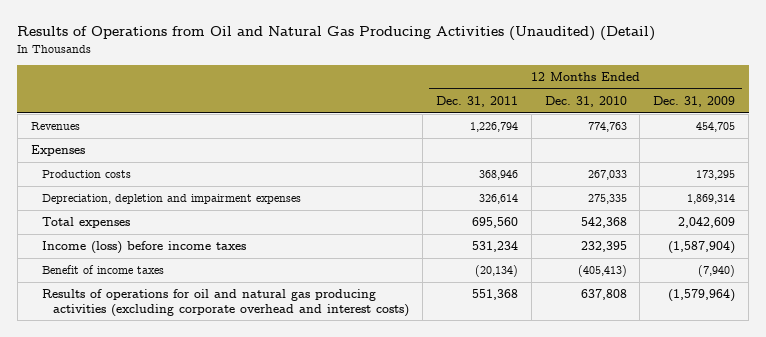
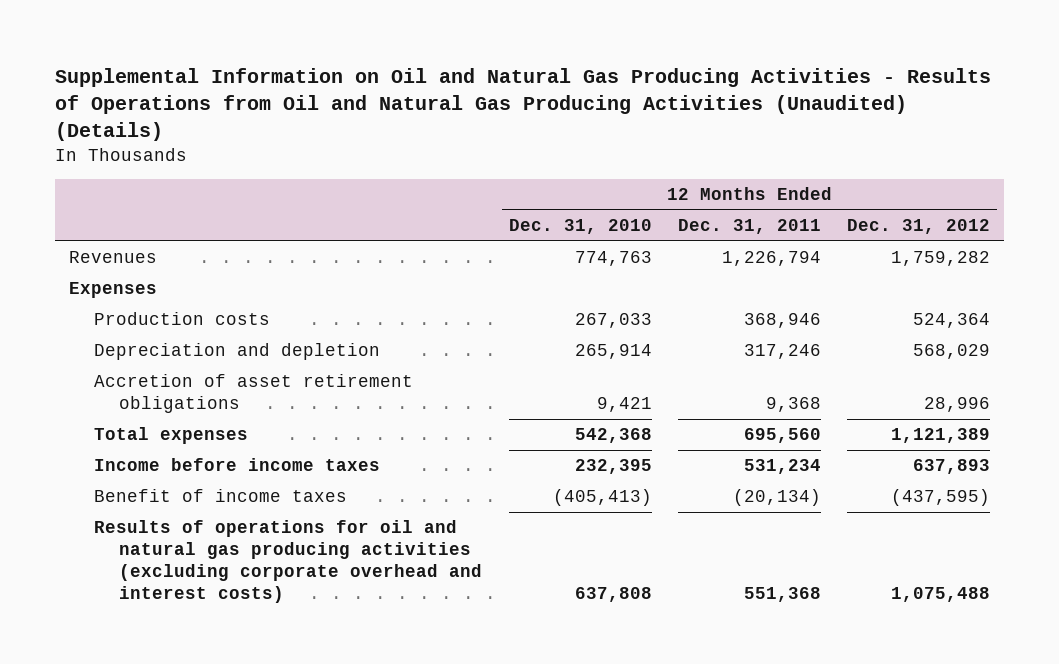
- Results of Operations from Oil and Natural Gas Producing Activities (Unaudited) (Detail)
+ Supplemental Information on Oil and Natural Gas Producing Activities - Results of Operations from Oil and Natural Gas Producing Activities (Unaudited) (Details)
- | 12 Months Ended Dec. 31, 2011 | 12 Months Ended Dec. 31, 2010 | 12 Months Ended Dec. 31, 2009
+ | 12 Months Ended Dec. 31, 2010 | 12 Months Ended Dec. 31, 2011 | 12 Months Ended Dec. 31, 2012
- Depreciation, depletion and impairment expenses | 326,614 | 275,335 | 1,869,314
+ Depreciation and depletion | 265,914 | 317,246 | 568,029
+ Accretion of asset retirement obligations | 9,421 | 9,368 | 28,996
- Income (loss) before income taxes | 531,234 | 232,395 | (1,587,904)
+ Income before income taxes | 232,395 | 531,234 | 637,893

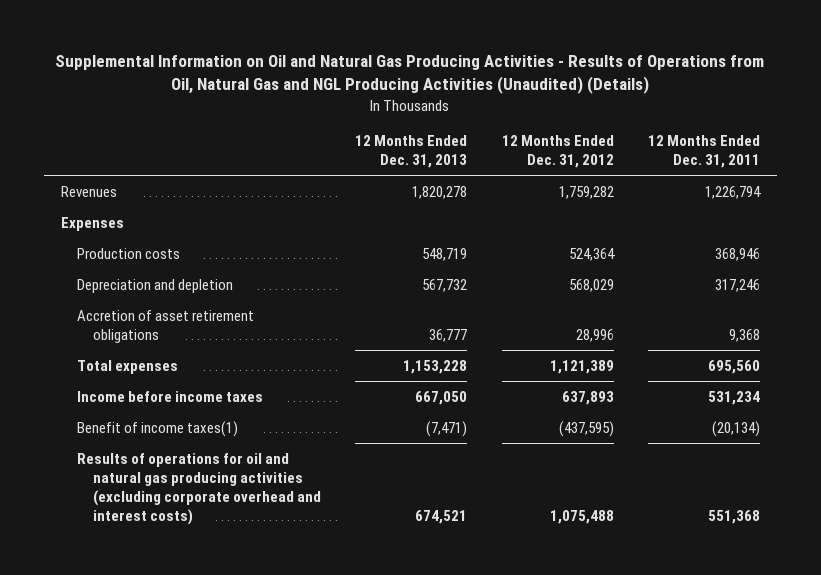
- Supplemental Information on Oil and Natural Gas Producing Activities - Results of Operations from Oil and Natural Gas Producing Activities (Unaudited) (Details)
+ Supplemental Information on Oil and Natural Gas Producing Activities - Results of Operations from Oil, Natural Gas and NGL Producing Activities (Unaudited) (Details)
- | 12 Months Ended Dec. 31, 2010 | 12 Months Ended Dec. 31, 2011 | 12 Months Ended Dec. 31, 2012
+ | 12 Months Ended Dec. 31, 2013 | 12 Months Ended Dec. 31, 2012 | 12 Months Ended Dec. 31, 2011
- Benefit of income taxes | (405,413) | (20,134) | (437,595)
+ Benefit of income taxes(1) | (7,471) | (437,595) | (20,134)

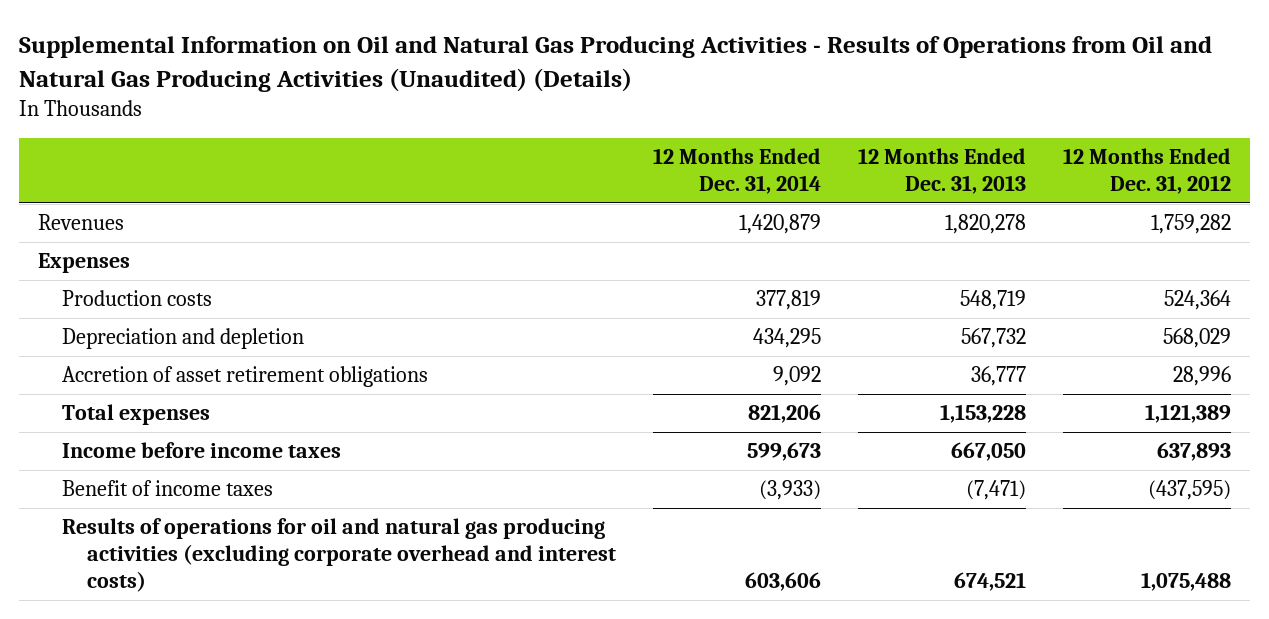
- Supplemental Information on Oil and Natural Gas Producing Activities - Results of Operations from Oil, Natural Gas and NGL Producing Activities (Unaudited) (Details)
+ Supplemental Information on Oil and Natural Gas Producing Activities - Results of Operations from Oil and Natural Gas Producing Activities (Unaudited) (Details)
- | 12 Months Ended Dec. 31, 2013 | 12 Months Ended Dec. 31, 2012 | 12 Months Ended Dec. 31, 2011
+ | 12 Months Ended Dec. 31, 2014 | 12 Months Ended Dec. 31, 2013 | 12 Months Ended Dec. 31, 2012
- Benefit of income taxes(1) | (7,471) | (437,595) | (20,134)
+ Benefit of income taxes | (3,933) | (7,471) | (437,595)

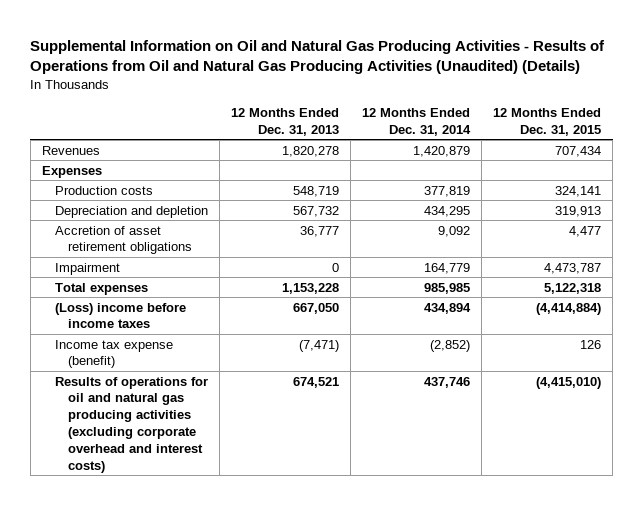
- | 12 Months Ended Dec. 31, 2014 | 12 Months Ended Dec. 31, 2013 | 12 Months Ended Dec. 31, 2012
+ | 12 Months Ended Dec. 31, 2013 | 12 Months Ended Dec. 31, 2014 | 12 Months Ended Dec. 31, 2015
- Total expenses | 821,206 | 1,153,228 | 1,121,389
- Income before income taxes | 599,673 | 667,050 | 637,893
- Benefit of income taxes | (3,933) | (7,471) | (437,595)
- Results of operations for oil and natural gas producing activities (excluding corporate overhead and interest costs) | 603,606 | 674,521 | 1,075,488
+ Impairment | 0 | 164,779 | 4,473,787
+ Total expenses | 1,153,228 | 985,985 | 5,122,318
+ (Loss) income before income taxes | 667,050 | 434,894 | (4,414,884)
+ Income tax expense (benefit) | (7,471) | (2,852) | 126
+ Results of operations for oil and natural gas producing activities (excluding corporate overhead and interest costs) | 674,521 | 437,746 | (4,415,010)

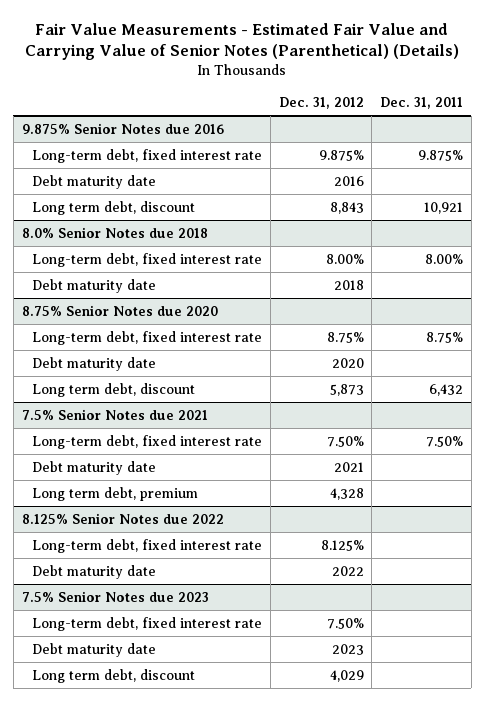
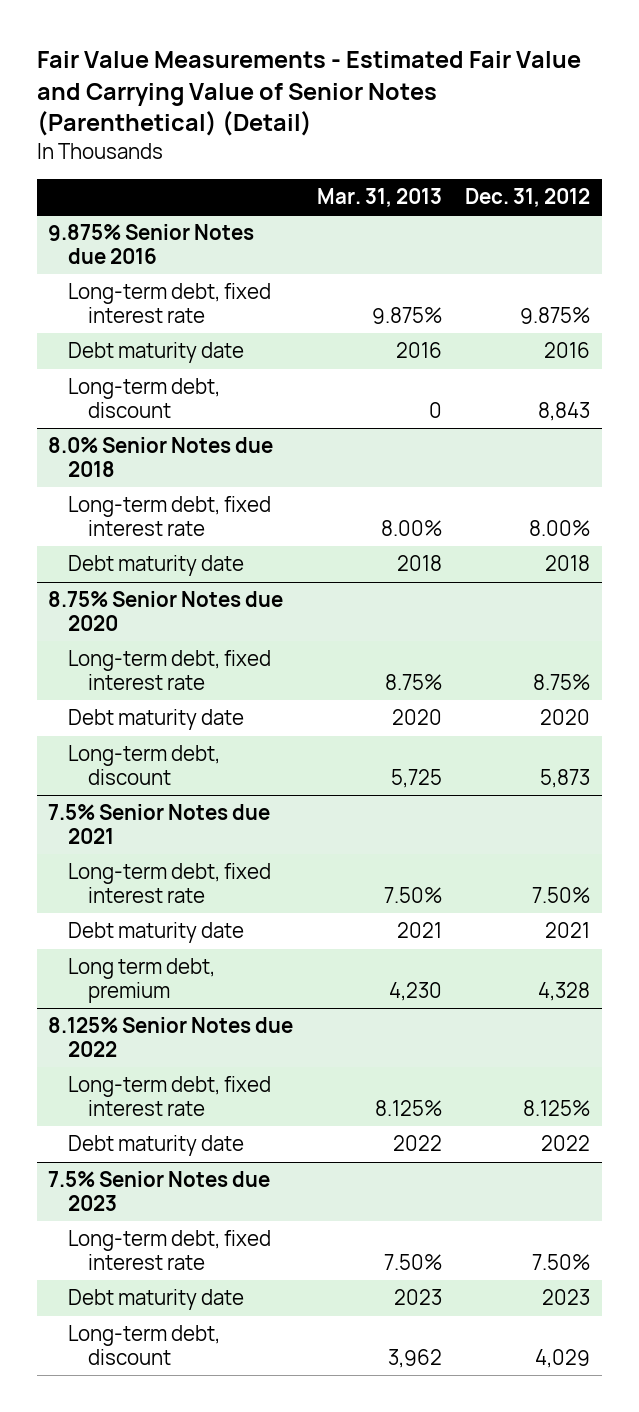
- Fair Value Measurements - Estimated Fair Value and Carrying Value of Senior Notes (Parenthetical) (Details)
+ Fair Value Measurements - Estimated Fair Value and Carrying Value of Senior Notes (Parenthetical) (Detail)
- | Dec. 31, 2012 | Dec. 31, 2011
+ | Mar. 31, 2013 | Dec. 31, 2012
@ 9.875% Senior Notes due 2016
- Long term debt, discount | 8,843 | 10,921
+ Long-term debt, discount | 0 | 8,843
@ 8.75% Senior Notes due 2020
- Long term debt, discount | 5,873 | 6,432
+ Long-term debt, discount | 5,725 | 5,873
@ 7.5% Senior Notes due 2023
- Long term debt, discount | 4,029 |
+ Long-term debt, discount | 3,962 | 4,029

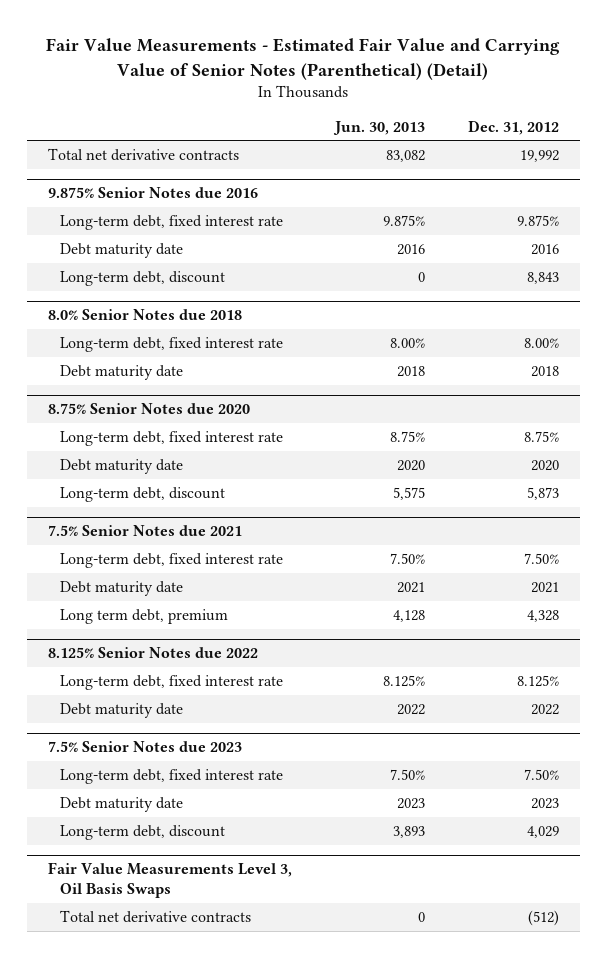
- | Mar. 31, 2013 | Dec. 31, 2012
+ | Jun. 30, 2013 | Dec. 31, 2012
+ Total net derivative contracts | 83,082 | 19,992
+ Fair Value Measurements Level 3, Oil Basis Swaps
+ Total net derivative contracts | 0 | (512)

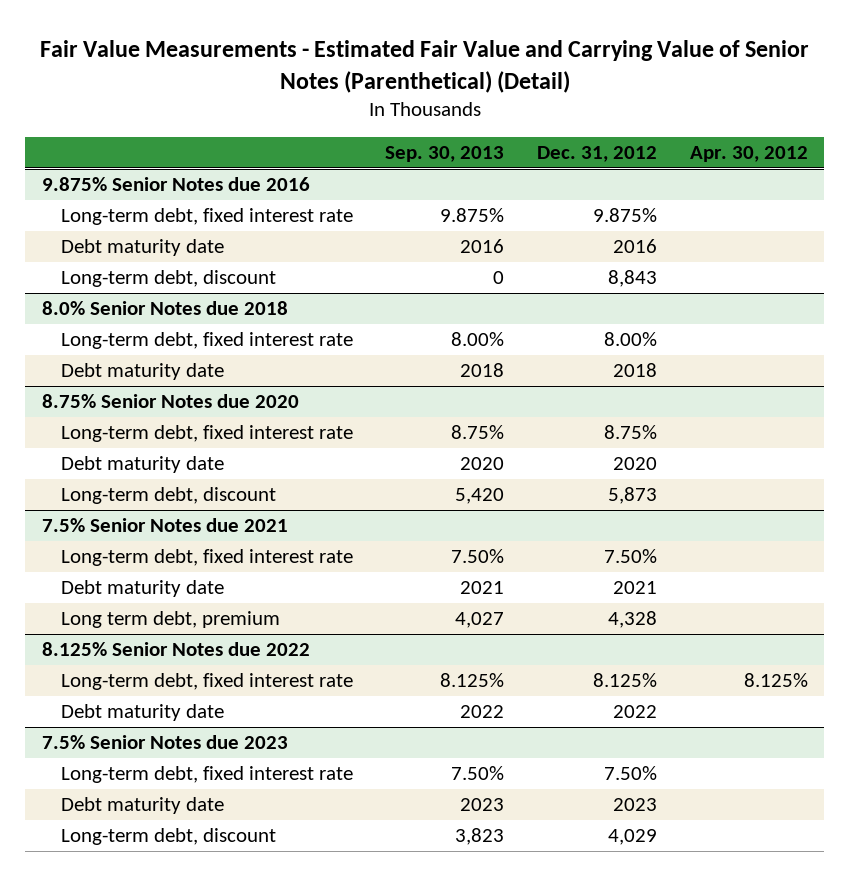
- | Jun. 30, 2013 | Dec. 31, 2012
+ | Sep. 30, 2013 | Dec. 31, 2012 | Apr. 30, 2012
- Total net derivative contracts | 83,082 | 19,992
- Fair Value Measurements Level 3, Oil Basis Swaps
- Total net derivative contracts | 0 | (512)

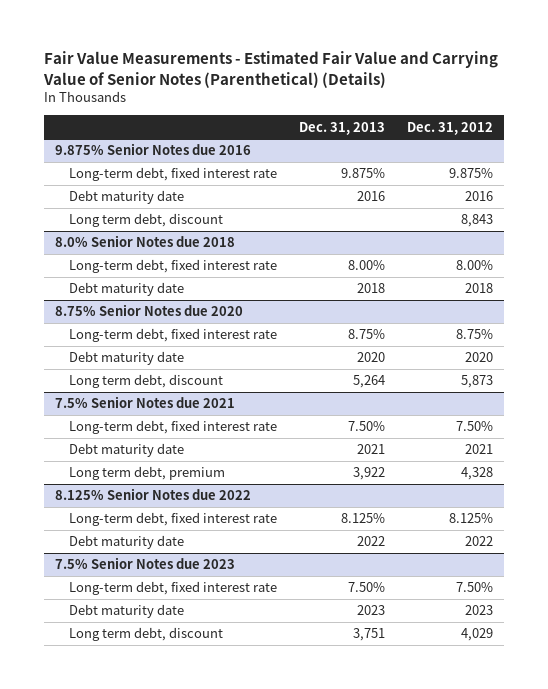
- Fair Value Measurements - Estimated Fair Value and Carrying Value of Senior Notes (Parenthetical) (Detail)
+ Fair Value Measurements - Estimated Fair Value and Carrying Value of Senior Notes (Parenthetical) (Details)
- | Sep. 30, 2013 | Dec. 31, 2012 | Apr. 30, 2012
+ | Dec. 31, 2013 | Dec. 31, 2012
@ 9.875% Senior Notes due 2016
- Long-term debt, discount | 0 | 8,843 |
+ Long term debt, discount | | 8,843
@ 8.75% Senior Notes due 2020
- Long-term debt, discount | 5,420 | 5,873 |
+ Long term debt, discount | 5,264 | 5,873
@ 7.5% Senior Notes due 2023
- Long-term debt, discount | 3,823 | 4,029 |
+ Long term debt, discount | 3,751 | 4,029

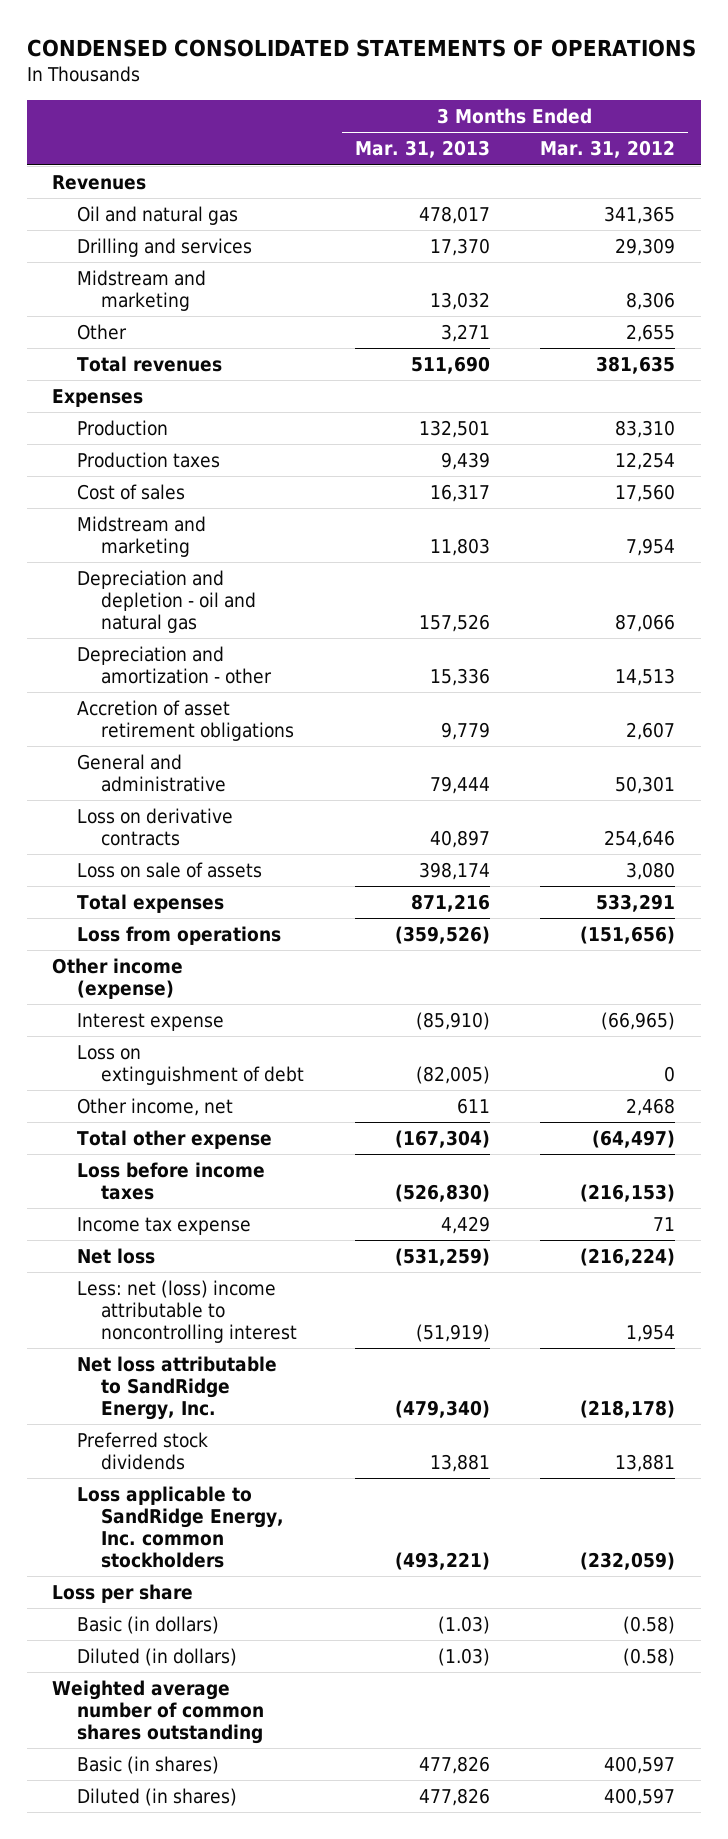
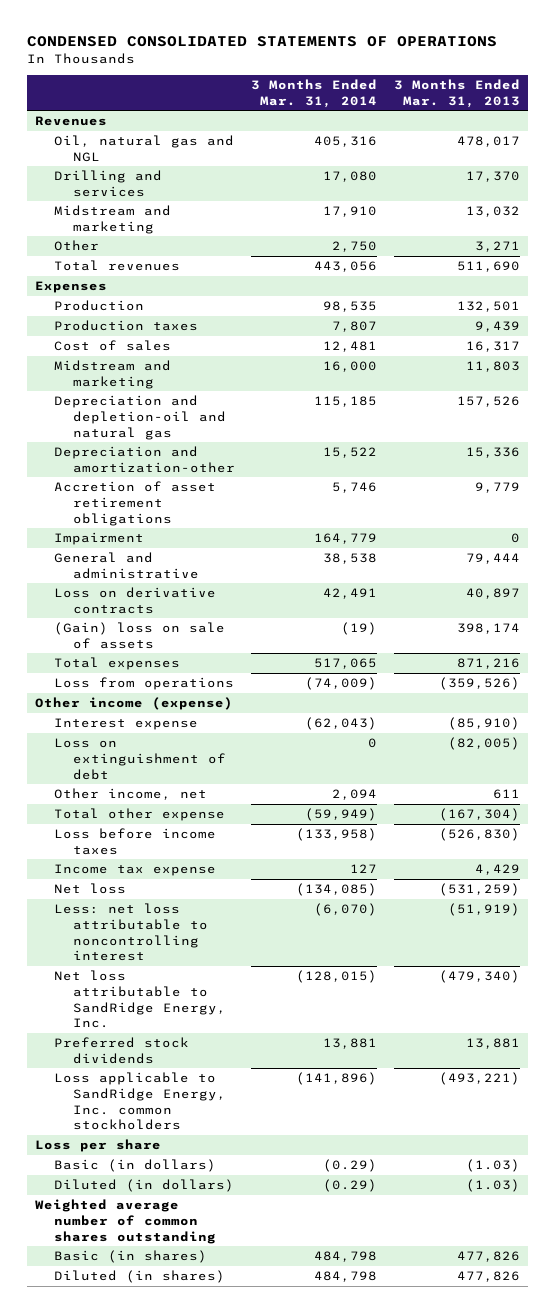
- | 3 Months Ended Mar. 31, 2013 | 3 Months Ended Mar. 31, 2012
+ | 3 Months Ended Mar. 31, 2014 | 3 Months Ended Mar. 31, 2013
- Oil and natural gas | 478,017 | 341,365
+ Oil, natural gas and NGL | 405,316 | 478,017
- Depreciation and depletion - oil and natural gas | 157,526 | 87,066
- Depreciation and amortization - other | 15,336 | 14,513
+ Depreciation and depletion-oil and natural gas | 115,185 | 157,526
+ Depreciation and amortization-other | 15,522 | 15,336
+ Impairment | 164,779 | 0
- Loss on sale of assets | 398,174 | 3,080
+ (Gain) loss on sale of assets | (19) | 398,174
- Less: net (loss) income attributable to noncontrolling interest | (51,919) | 1,954
+ Less: net loss attributable to noncontrolling interest | (6,070) | (51,919)

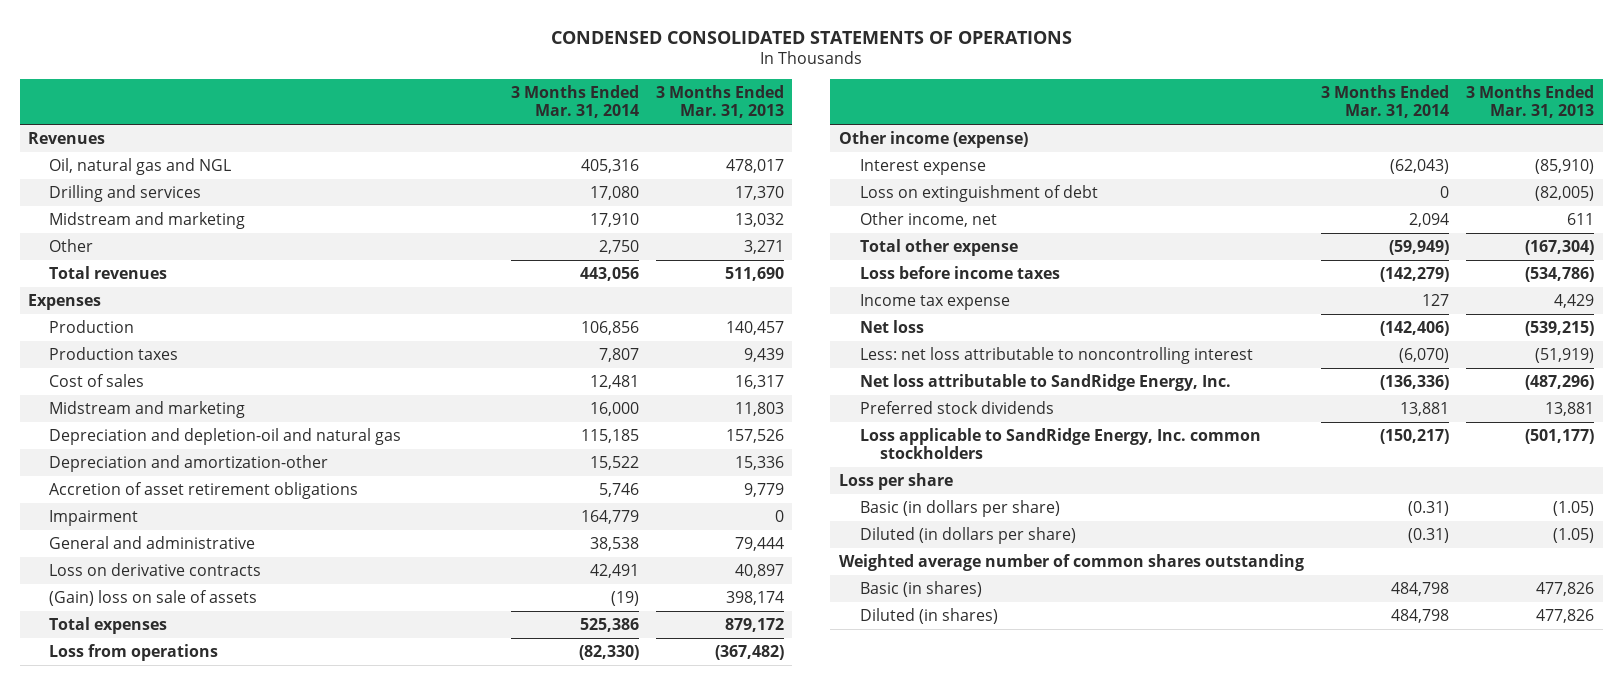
- Production | 98,535 | 132,501
+ Production | 106,856 | 140,457
- Total expenses | 517,065 | 871,216
- Loss from operations | (74,009) | (359,526)
+ Total expenses | 525,386 | 879,172
+ Loss from operations | (82,330) | (367,482)
- Loss before income taxes | (133,958) | (526,830)
+ Loss before income taxes | (142,279) | (534,786)
- Net loss | (134,085) | (531,259)
+ Net loss | (142,406) | (539,215)
- Net loss attributable to SandRidge Energy, Inc. | (128,015) | (479,340)
+ Net loss attributable to SandRidge Energy, Inc. | (136,336) | (487,296)
- Loss applicable to SandRidge Energy, Inc. common stockholders | (141,896) | (493,221)
+ Loss applicable to SandRidge Energy, Inc. common stockholders | (150,217) | (501,177)
- Basic (in dollars) | (0.29) | (1.03)
- Diluted (in dollars) | (0.29) | (1.03)
+ Basic (in dollars per share) | (0.31) | (1.05)
+ Diluted (in dollars per share) | (0.31) | (1.05)

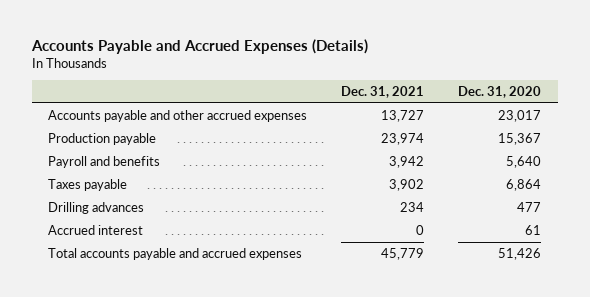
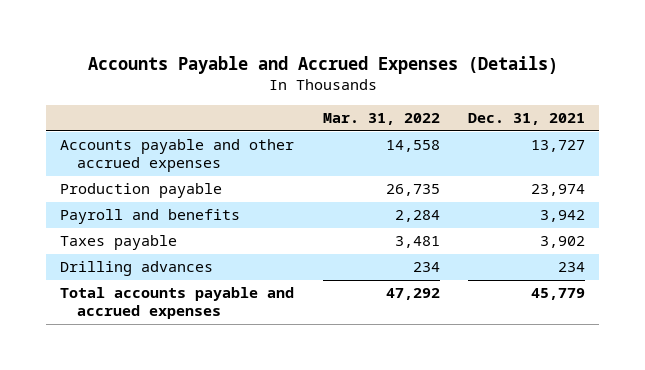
- | Dec. 31, 2021 | Dec. 31, 2020
+ | Mar. 31, 2022 | Dec. 31, 2021
- Accrued interest | 0 | 61

